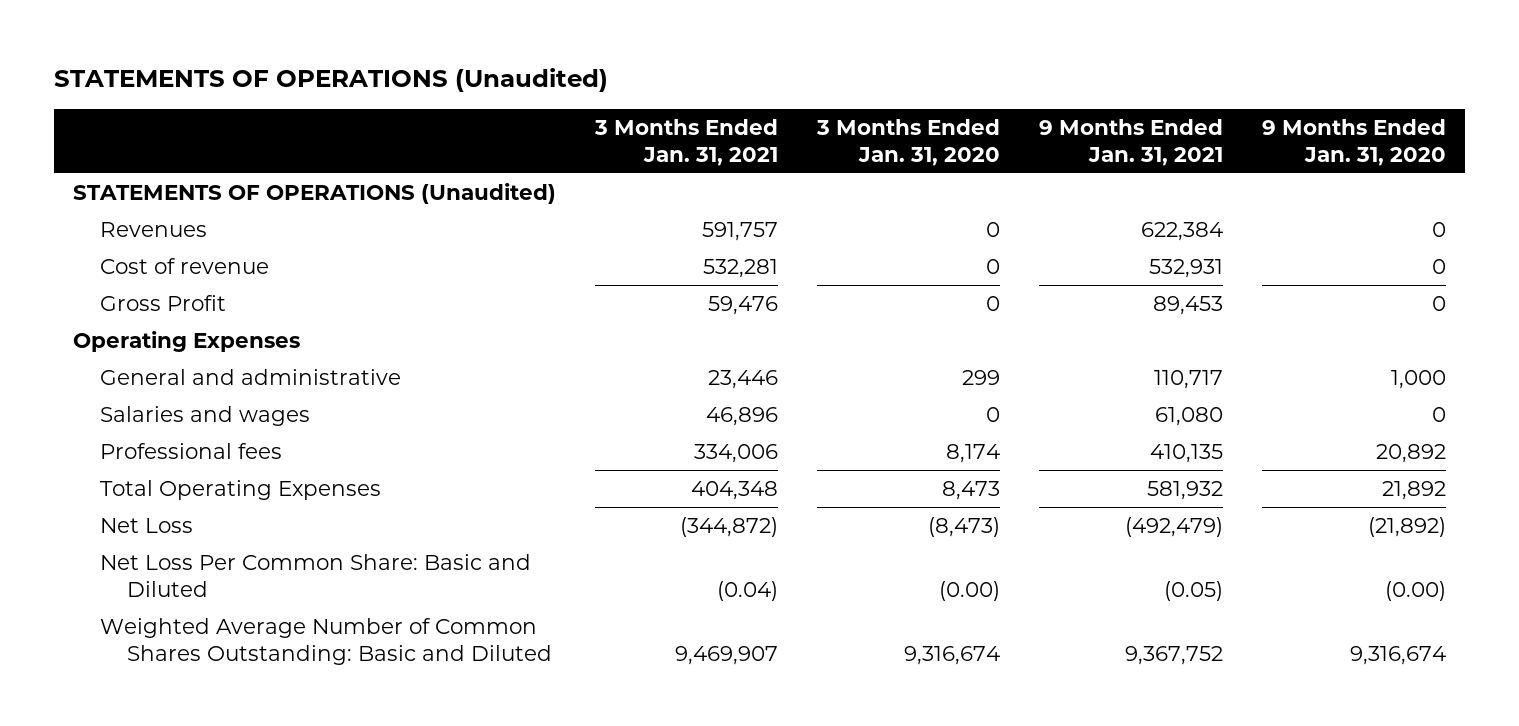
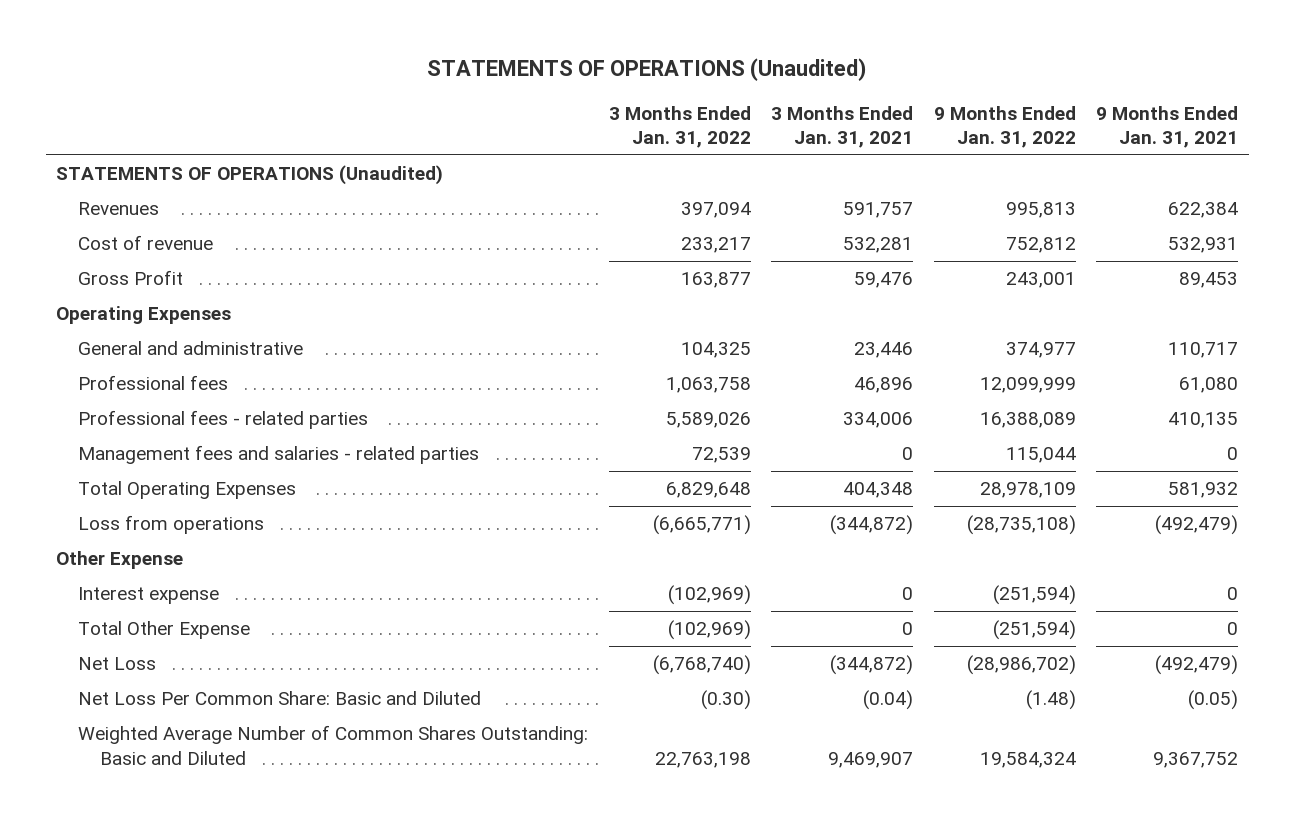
- | 3 Months Ended Jan. 31, 2021 | 3 Months Ended Jan. 31, 2020 | 9 Months Ended Jan. 31, 2021 | 9 Months Ended Jan. 31, 2020
+ | 3 Months Ended Jan. 31, 2022 | 3 Months Ended Jan. 31, 2021 | 9 Months Ended Jan. 31, 2022 | 9 Months Ended Jan. 31, 2021
- Salaries and wages | 46,896 | 0 | 61,080 | 0
- Professional fees | 334,006 | 8,174 | 410,135 | 20,892
+ Professional fees | 1,063,758 | 46,896 | 12,099,999 | 61,080
+ Professional fees - related parties | 5,589,026 | 334,006 | 16,388,089 | 410,135
+ Management fees and salaries - related parties | 72,539 | 0 | 115,044 | 0
+ Loss from operations | (6,665,771) | (344,872) | (28,735,108) | (492,479)
+ Other Expense
+ Interest expense | (102,969) | 0 | (251,594) | 0
+ Total Other Expense | (102,969) | 0 | (251,594) | 0

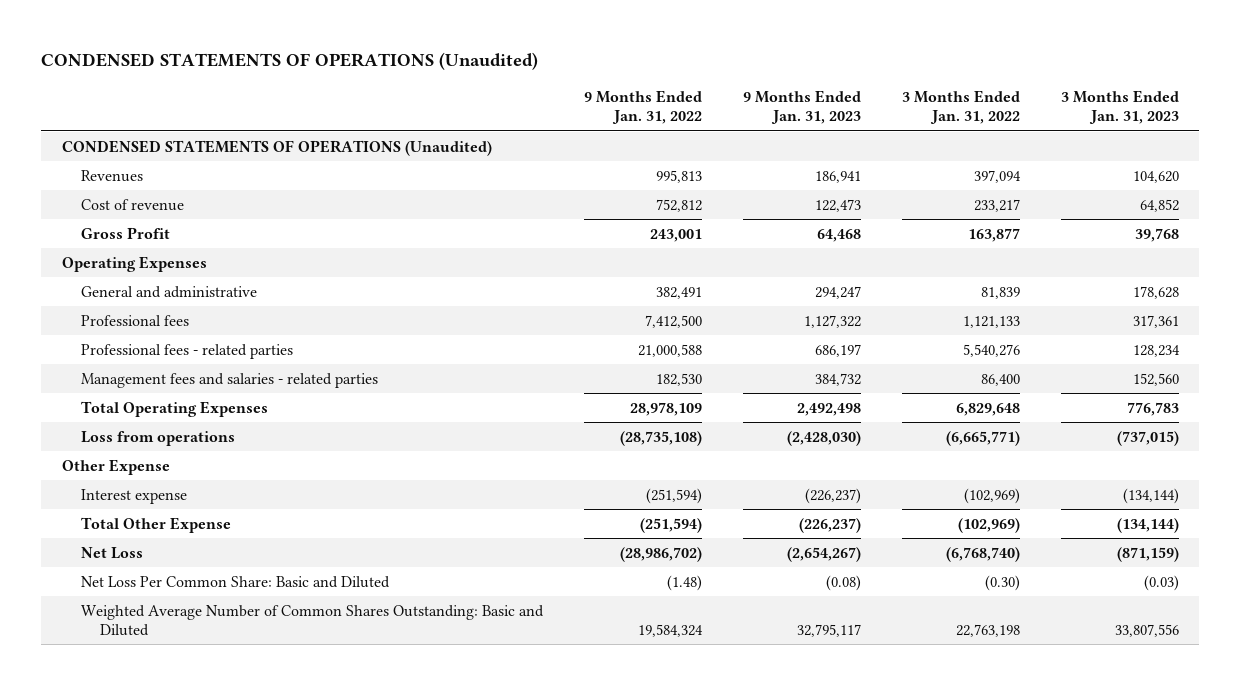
- STATEMENTS OF OPERATIONS (Unaudited)
+ CONDENSED STATEMENTS OF OPERATIONS (Unaudited)
- | 3 Months Ended Jan. 31, 2022 | 3 Months Ended Jan. 31, 2021 | 9 Months Ended Jan. 31, 2022 | 9 Months Ended Jan. 31, 2021
+ | 9 Months Ended Jan. 31, 2022 | 9 Months Ended Jan. 31, 2023 | 3 Months Ended Jan. 31, 2022 | 3 Months Ended Jan. 31, 2023
- STATEMENTS OF OPERATIONS (Unaudited)
+ CONDENSED STATEMENTS OF OPERATIONS (Unaudited)
- General and administrative | 104,325 | 23,446 | 374,977 | 110,717
- Professional fees | 1,063,758 | 46,896 | 12,099,999 | 61,080
- Professional fees - related parties | 5,589,026 | 334,006 | 16,388,089 | 410,135
- Management fees and salaries - related parties | 72,539 | 0 | 115,044 | 0
+ General and administrative | 382,491 | 294,247 | 81,839 | 178,628
+ Professional fees | 7,412,500 | 1,127,322 | 1,121,133 | 317,361
+ Professional fees - related parties | 21,000,588 | 686,197 | 5,540,276 | 128,234
+ Management fees and salaries - related parties | 182,530 | 384,732 | 86,400 | 152,560

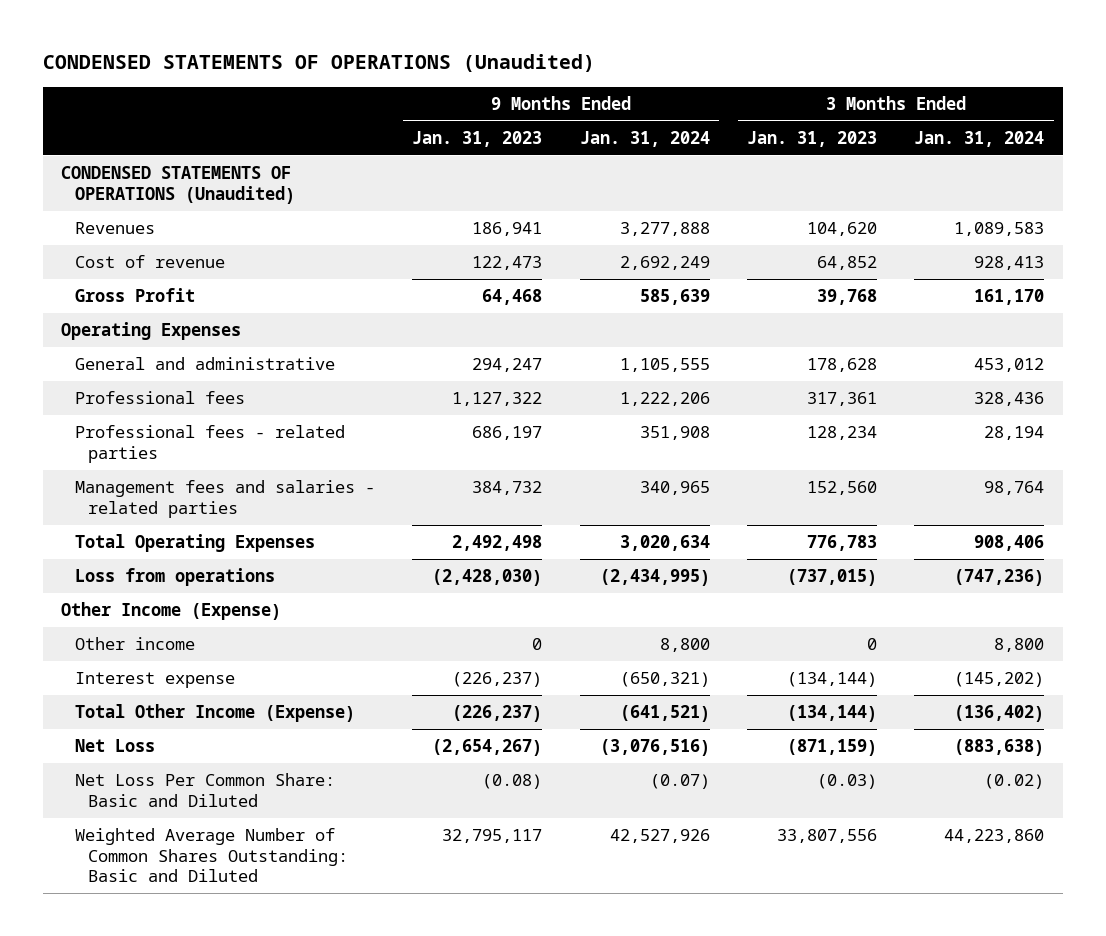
- | 9 Months Ended Jan. 31, 2022 | 9 Months Ended Jan. 31, 2023 | 3 Months Ended Jan. 31, 2022 | 3 Months Ended Jan. 31, 2023
+ | 9 Months Ended Jan. 31, 2023 | 9 Months Ended Jan. 31, 2024 | 3 Months Ended Jan. 31, 2023 | 3 Months Ended Jan. 31, 2024
- Other Expense
+ Other Income (Expense)
+ Other income | 0 | 8,800 | 0 | 8,800
- Total Other Expense | (251,594) | (226,237) | (102,969) | (134,144)
+ Total Other Income (Expense) | (226,237) | (641,521) | (134,144) | (136,402)

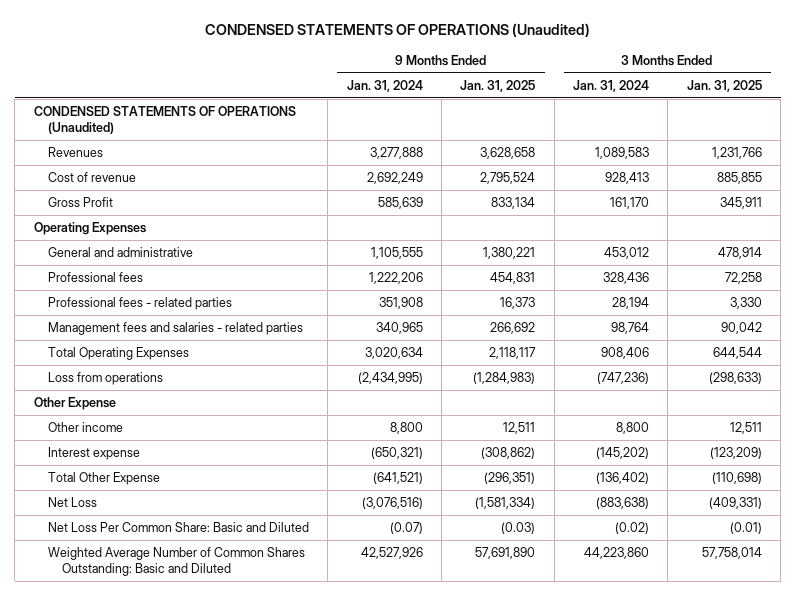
- | 9 Months Ended Jan. 31, 2023 | 9 Months Ended Jan. 31, 2024 | 3 Months Ended Jan. 31, 2023 | 3 Months Ended Jan. 31, 2024
+ | 9 Months Ended Jan. 31, 2024 | 9 Months Ended Jan. 31, 2025 | 3 Months Ended Jan. 31, 2024 | 3 Months Ended Jan. 31, 2025
- Other Income (Expense)
+ Other Expense
- Total Other Income (Expense) | (226,237) | (641,521) | (134,144) | (136,402)
+ Total Other Expense | (641,521) | (296,351) | (136,402) | (110,698)

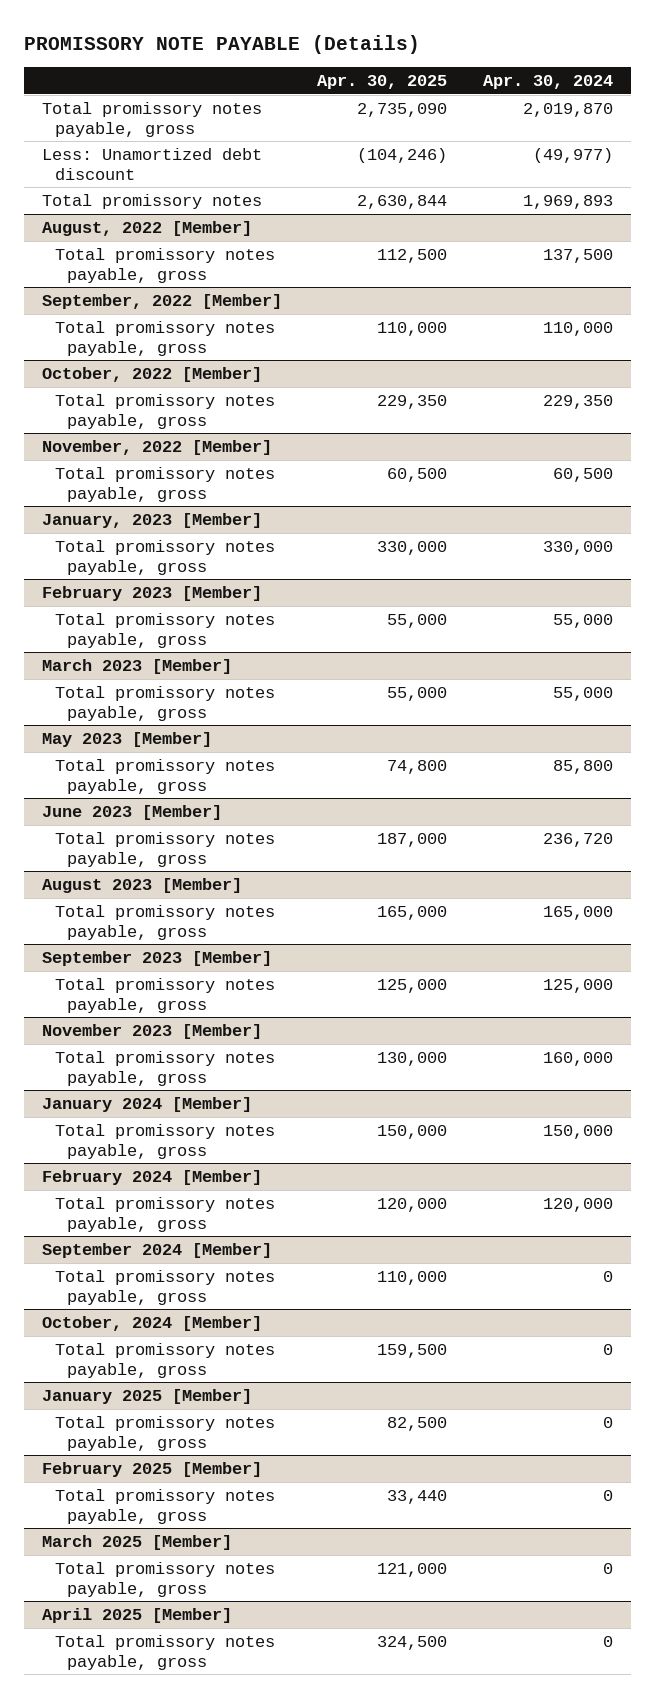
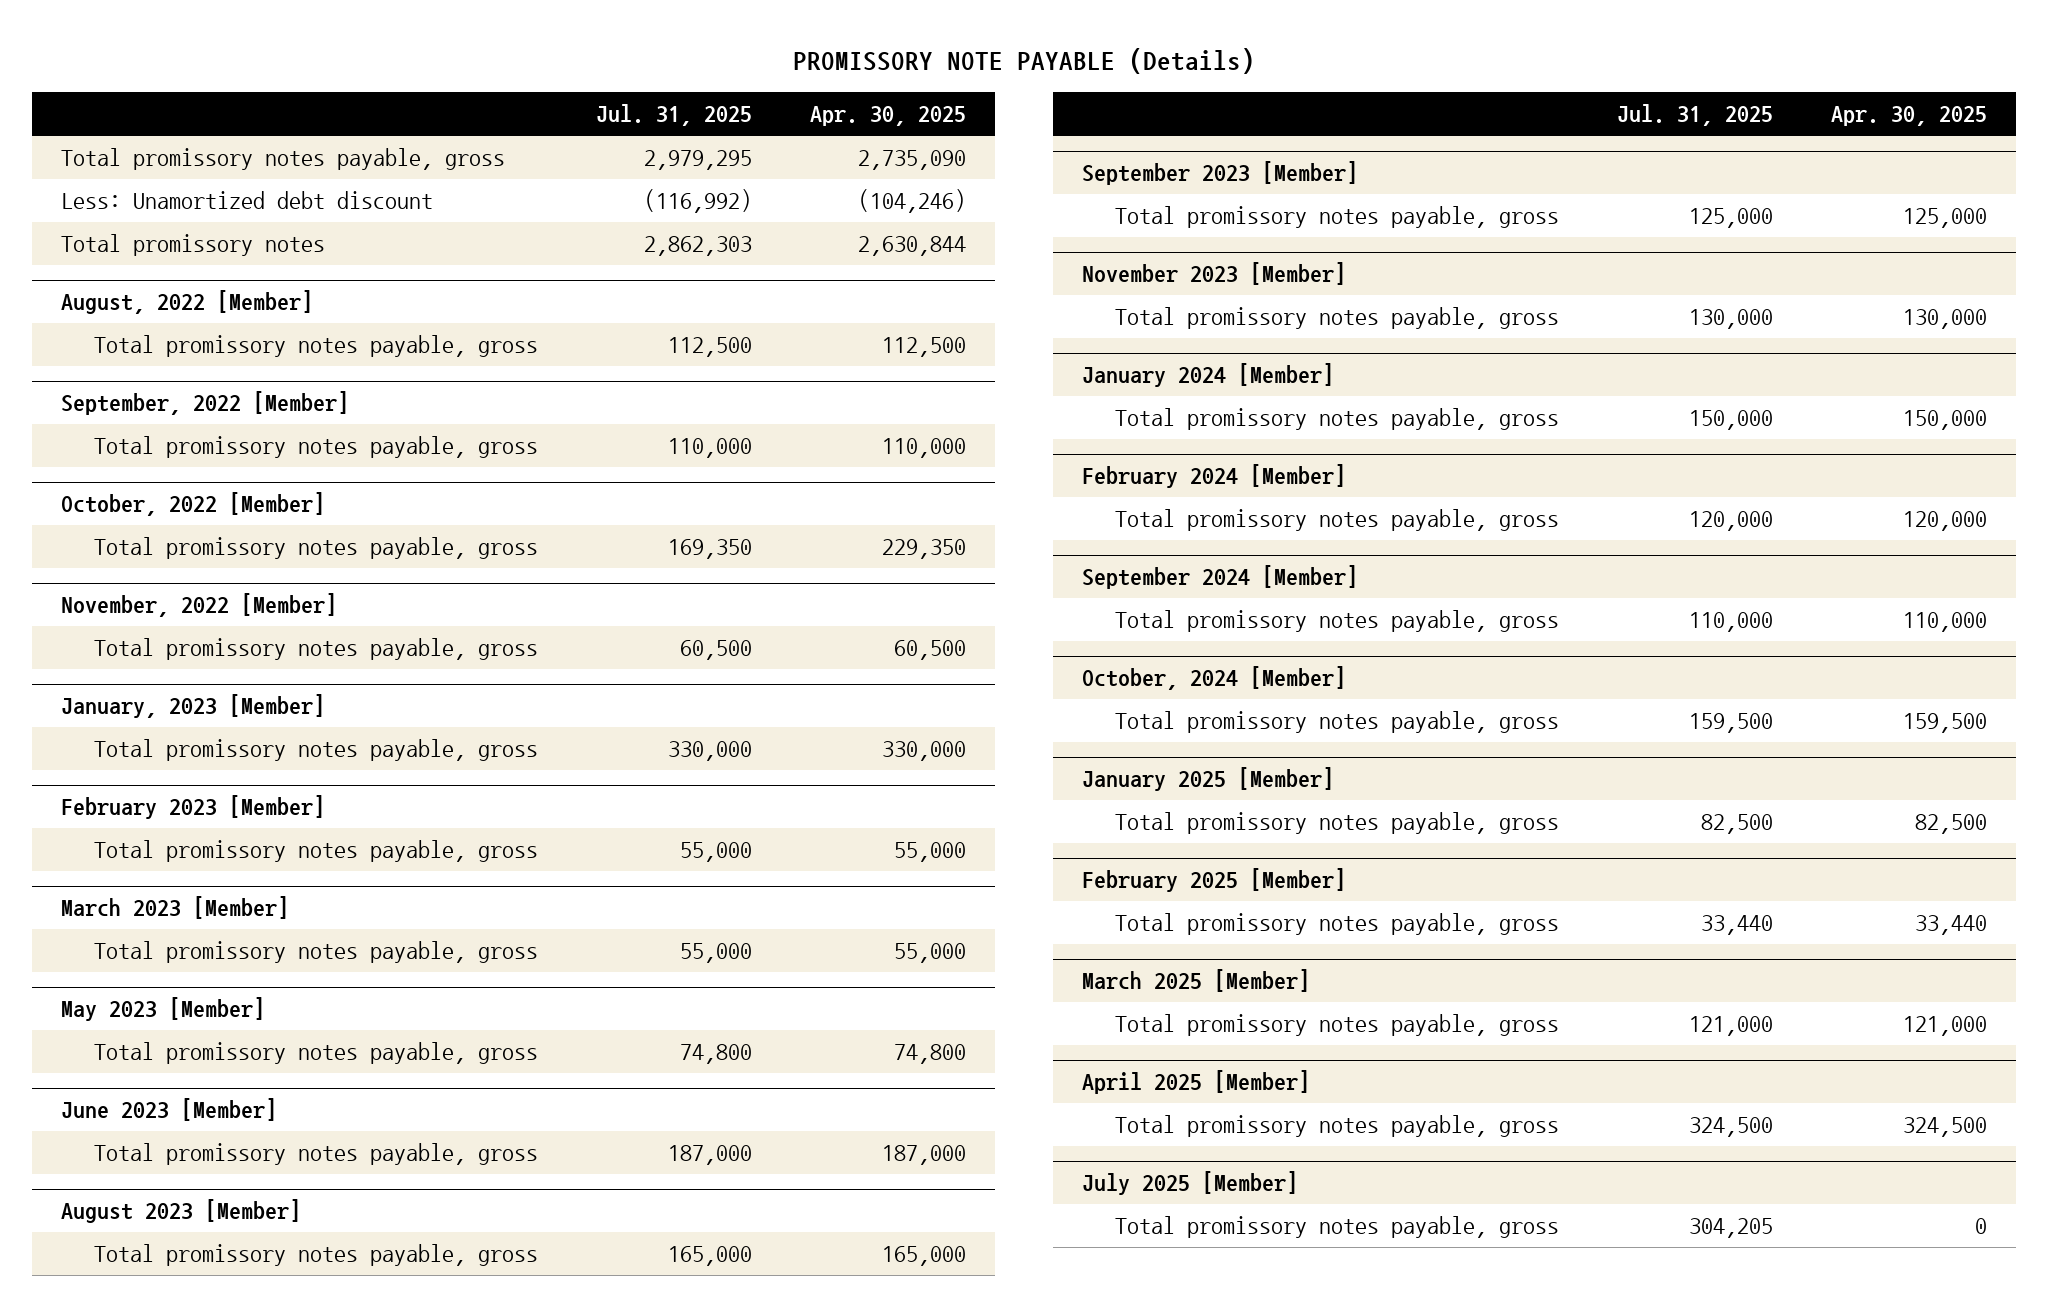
- | Apr. 30, 2025 | Apr. 30, 2024
+ | Jul. 31, 2025 | Apr. 30, 2025
+ July 2025 [Member]
+ Total promissory notes payable, gross | 304,205 | 0

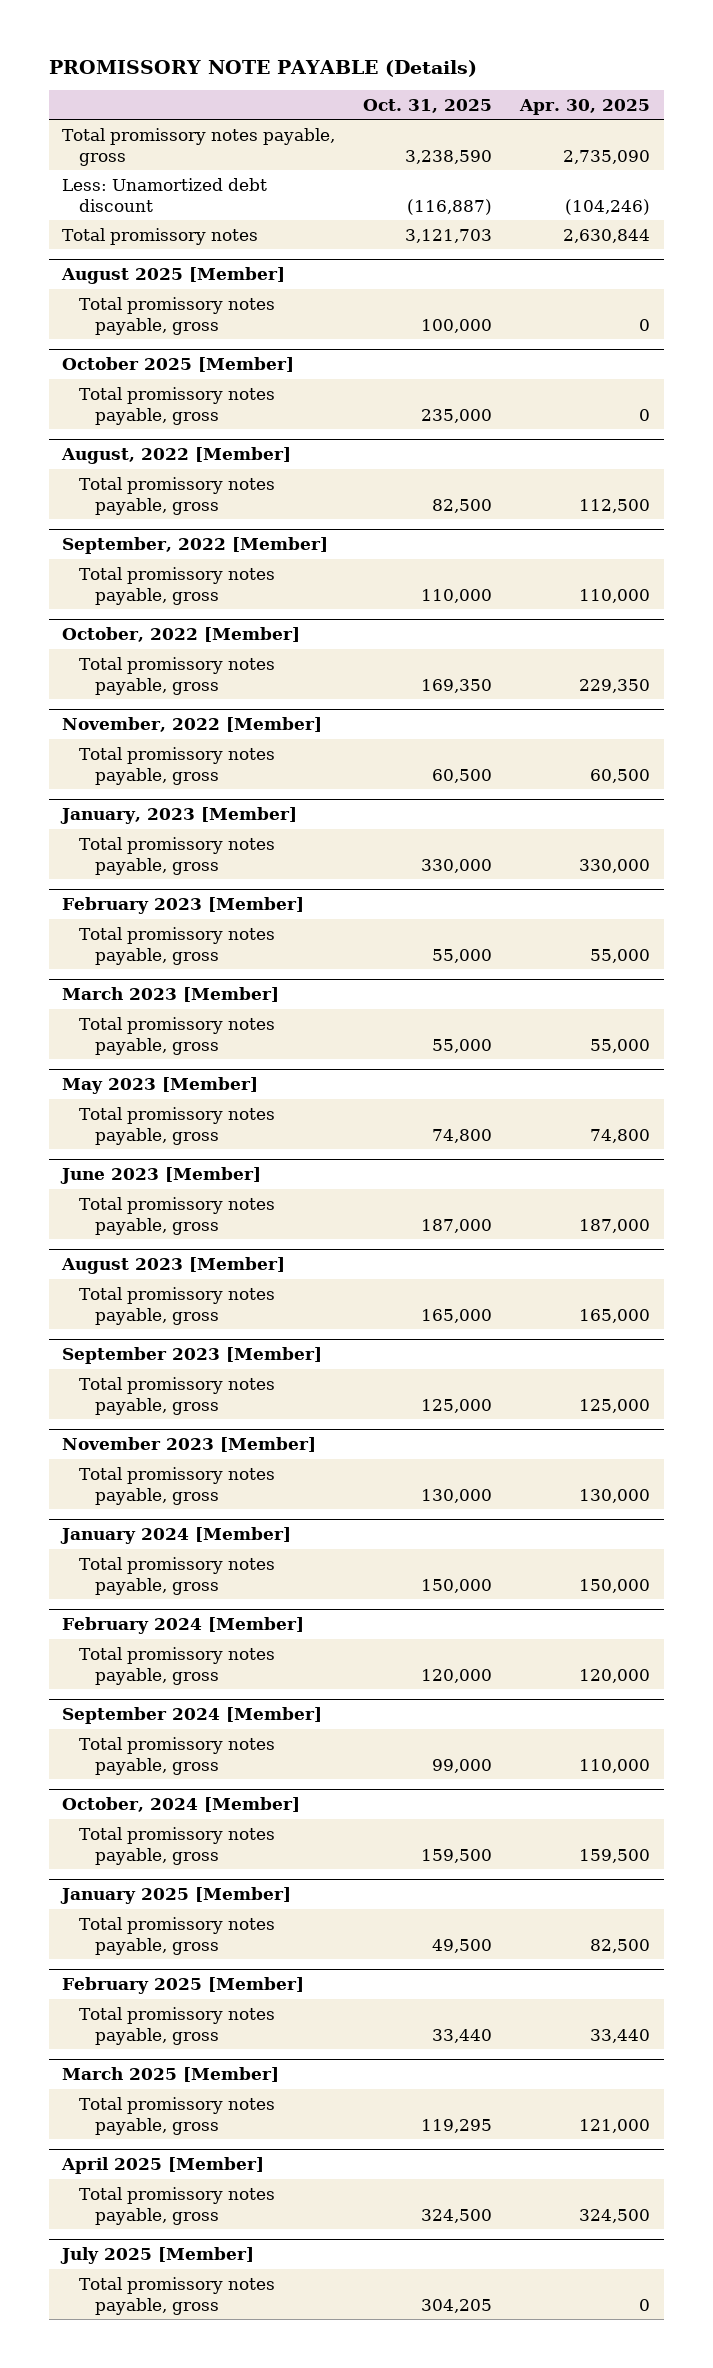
- | Jul. 31, 2025 | Apr. 30, 2025
+ | Oct. 31, 2025 | Apr. 30, 2025
+ August 2025 [Member]
+ Total promissory notes payable, gross | 100,000 | 0
+ October 2025 [Member]
+ Total promissory notes payable, gross | 235,000 | 0

